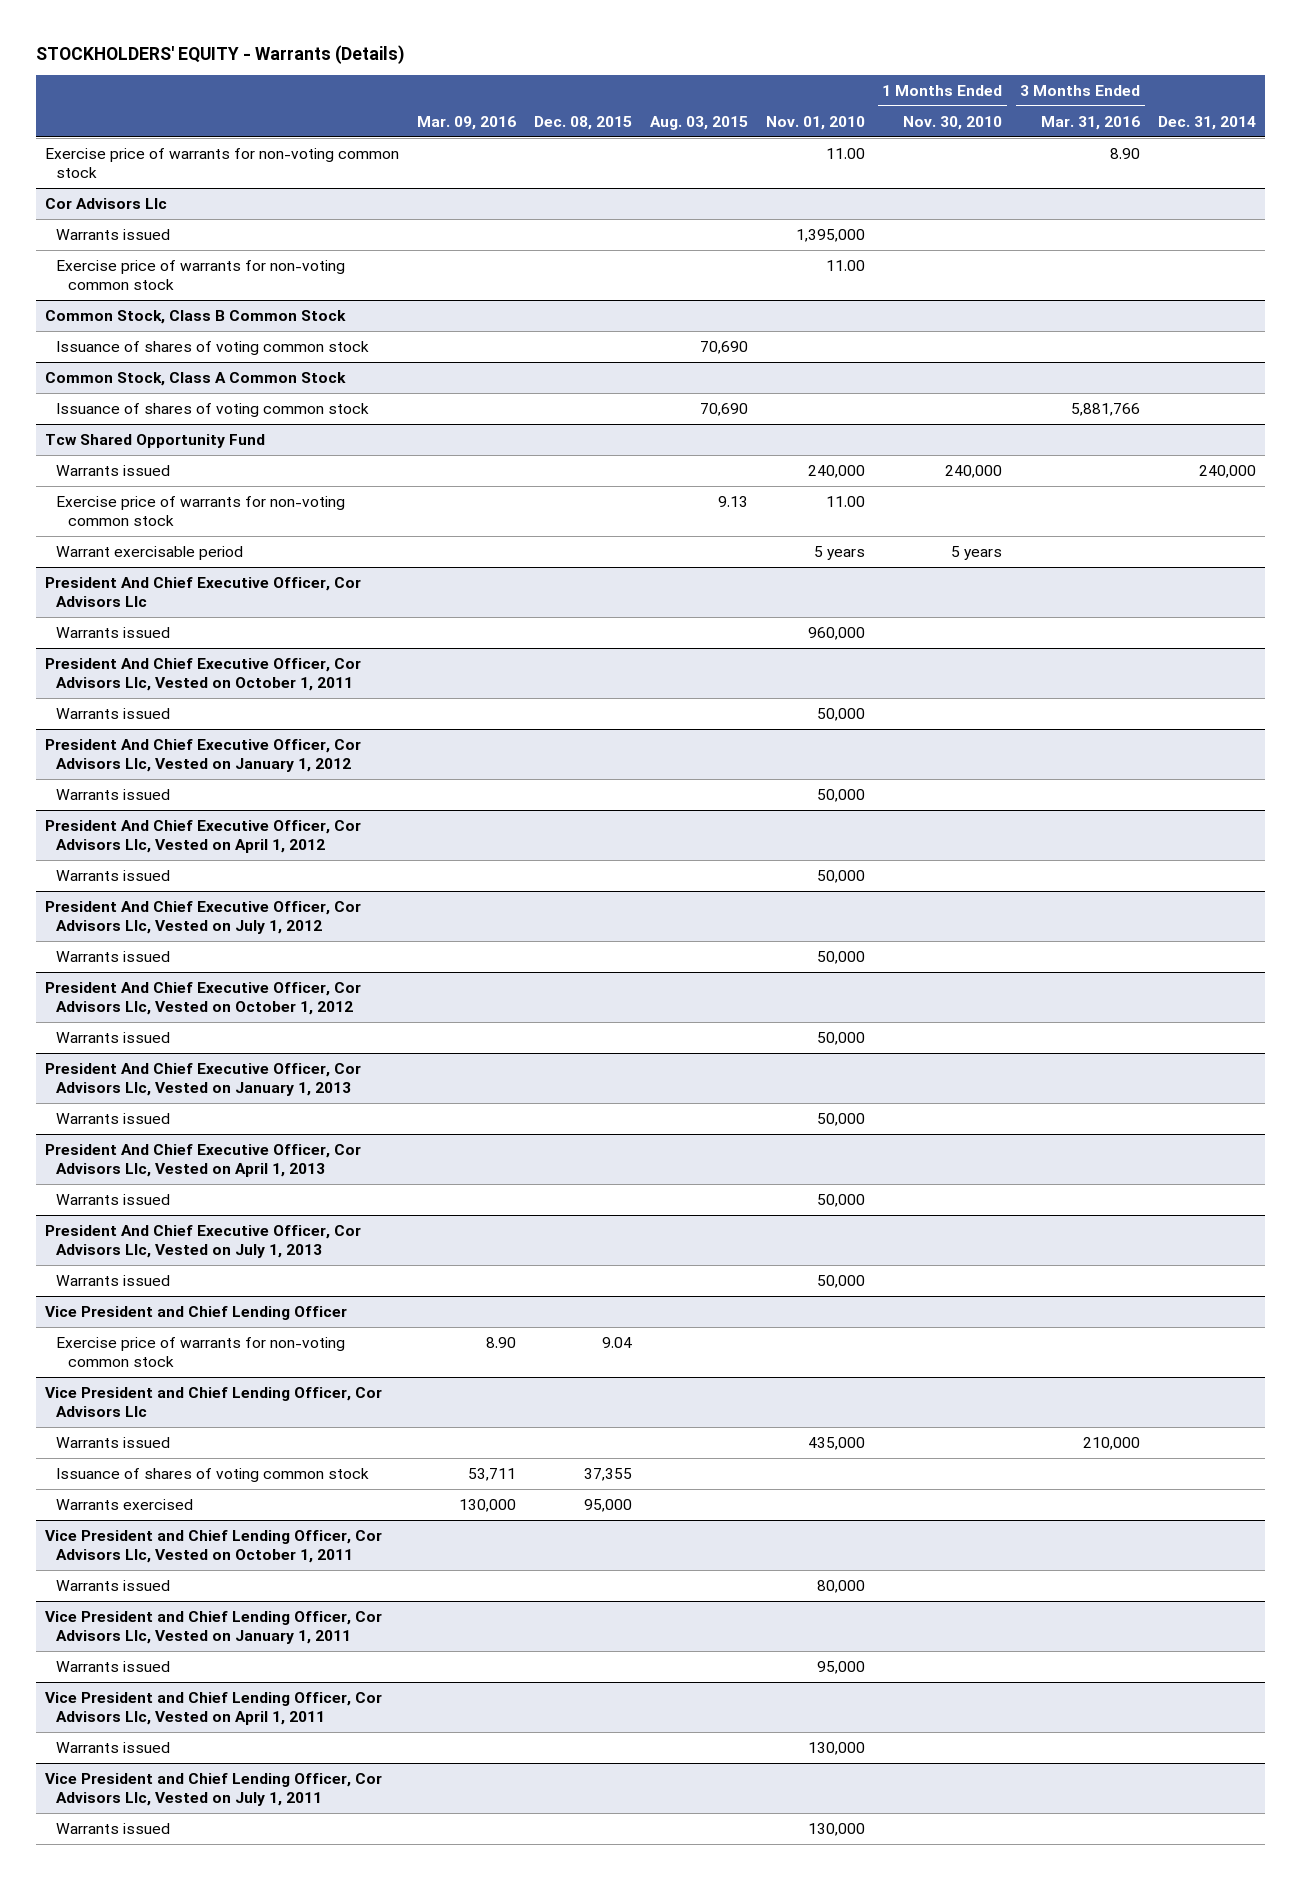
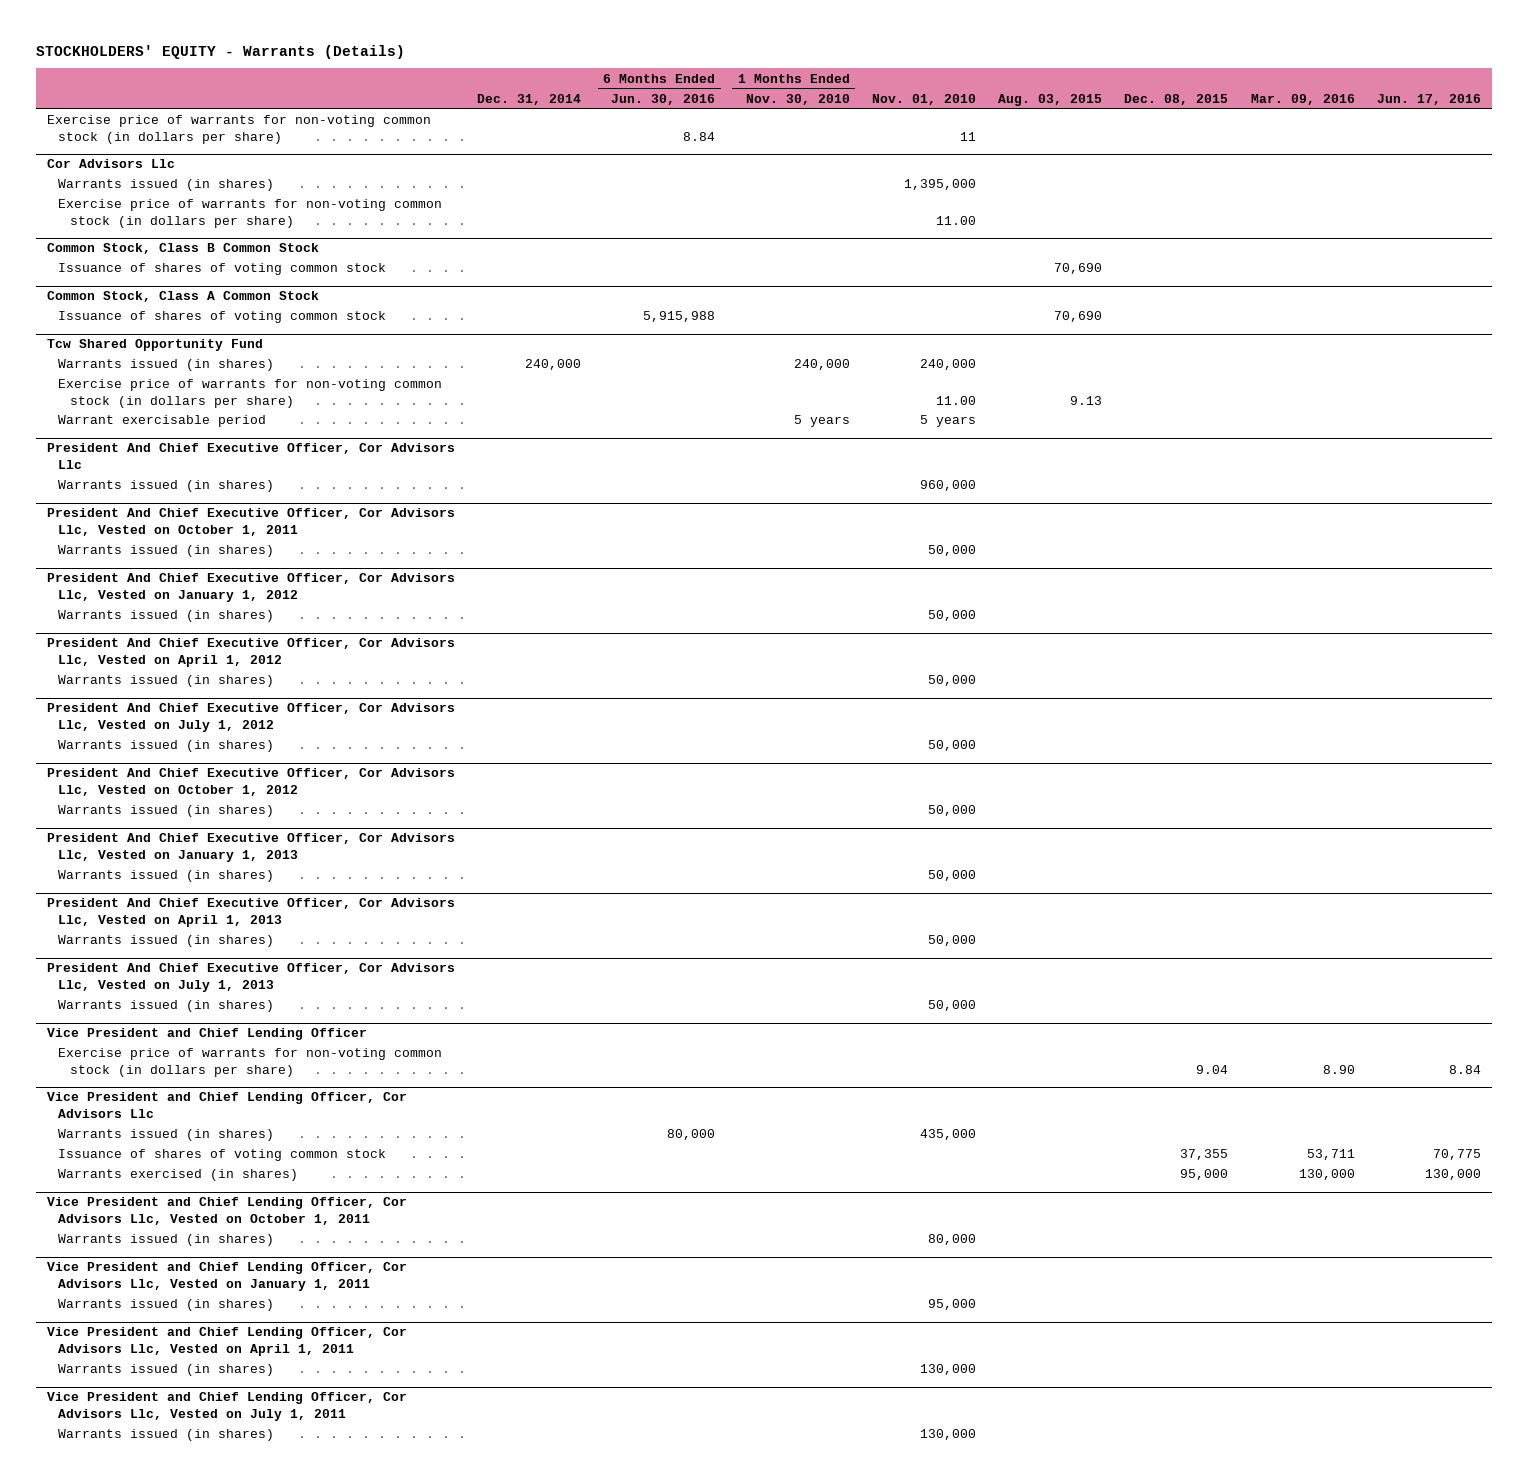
- | Mar. 09, 2016 | Dec. 08, 2015 | Aug. 03, 2015 | Nov. 01, 2010 | 1 Months Ended Nov. 30, 2010 | 3 Months Ended Mar. 31, 2016 | Dec. 31, 2014
+ | Dec. 31, 2014 | 6 Months Ended Jun. 30, 2016 | 1 Months Ended Nov. 30, 2010 | Nov. 01, 2010 | Aug. 03, 2015 | Dec. 08, 2015 | Mar. 09, 2016 | Jun. 17, 2016
- Exercise price of warrants for non-voting common stock | | | | 11.00 | | 8.90 |
+ Exercise price of warrants for non-voting common stock (in dollars per share) | | 8.84 | | 11 | | | |
@ Cor Advisors Llc
- Warrants issued | | | | 1,395,000 | | |
- Exercise price of warrants for non-voting common stock | | | | 11.00 | | |
+ Warrants issued (in shares) | | | | 1,395,000 | | | |
+ Exercise price of warrants for non-voting common stock (in dollars per share) | | | | 11.00 | | | |
@ Tcw Shared Opportunity Fund
- Warrants issued | | | | 240,000 | 240,000 | | 240,000
- Exercise price of warrants for non-voting common stock | | | 9.13 | 11.00 | | |
+ Warrants issued (in shares) | 240,000 | | 240,000 | 240,000 | | | |
+ Exercise price of warrants for non-voting common stock (in dollars per share) | | | | 11.00 | 9.13 | | |
@ President And Chief Executive Officer, Cor Advisors Llc
- Warrants issued | | | | 960,000 | | |
+ Warrants issued (in shares) | | | | 960,000 | | | |
@ President And Chief Executive Officer, Cor Advisors Llc, Vested on October 1, 2011
- Warrants issued | | | | 50,000 | | |
+ Warrants issued (in shares) | | | | 50,000 | | | |
@ President And Chief Executive Officer, Cor Advisors Llc, Vested on January 1, 2012
- Warrants issued | | | | 50,000 | | |
+ Warrants issued (in shares) | | | | 50,000 | | | |
@ President And Chief Executive Officer, Cor Advisors Llc, Vested on April 1, 2012
- Warrants issued | | | | 50,000 | | |
+ Warrants issued (in shares) | | | | 50,000 | | | |
@ President And Chief Executive Officer, Cor Advisors Llc, Vested on July 1, 2012
- Warrants issued | | | | 50,000 | | |
+ Warrants issued (in shares) | | | | 50,000 | | | |
@ President And Chief Executive Officer, Cor Advisors Llc, Vested on October 1, 2012
- Warrants issued | | | | 50,000 | | |
+ Warrants issued (in shares) | | | | 50,000 | | | |
@ President And Chief Executive Officer, Cor Advisors Llc, Vested on January 1, 2013
- Warrants issued | | | | 50,000 | | |
+ Warrants issued (in shares) | | | | 50,000 | | | |
@ President And Chief Executive Officer, Cor Advisors Llc, Vested on April 1, 2013
- Warrants issued | | | | 50,000 | | |
+ Warrants issued (in shares) | | | | 50,000 | | | |
@ President And Chief Executive Officer, Cor Advisors Llc, Vested on July 1, 2013
- Warrants issued | | | | 50,000 | | |
+ Warrants issued (in shares) | | | | 50,000 | | | |
@ Vice President and Chief Lending Officer
- Exercise price of warrants for non-voting common stock | 8.90 | 9.04 | | | | |
+ Exercise price of warrants for non-voting common stock (in dollars per share) | | | | | | 9.04 | 8.90 | 8.84
@ Vice President and Chief Lending Officer, Cor Advisors Llc
- Warrants issued | | | | 435,000 | | 210,000 |
+ Warrants issued (in shares) | | 80,000 | | 435,000 | | | |
- Warrants exercised | 130,000 | 95,000 | | | | |
+ Warrants exercised (in shares) | | | | | | 95,000 | 130,000 | 130,000
@ Vice President and Chief Lending Officer, Cor Advisors Llc, Vested on October 1, 2011
- Warrants issued | | | | 80,000 | | |
+ Warrants issued (in shares) | | | | 80,000 | | | |
@ Vice President and Chief Lending Officer, Cor Advisors Llc, Vested on January 1, 2011
- Warrants issued | | | | 95,000 | | |
+ Warrants issued (in shares) | | | | 95,000 | | | |
@ Vice President and Chief Lending Officer, Cor Advisors Llc, Vested on April 1, 2011
- Warrants issued | | | | 130,000 | | |
+ Warrants issued (in shares) | | | | 130,000 | | | |
@ Vice President and Chief Lending Officer, Cor Advisors Llc, Vested on July 1, 2011
- Warrants issued | | | | 130,000 | | |
+ Warrants issued (in shares) | | | | 130,000 | | | |

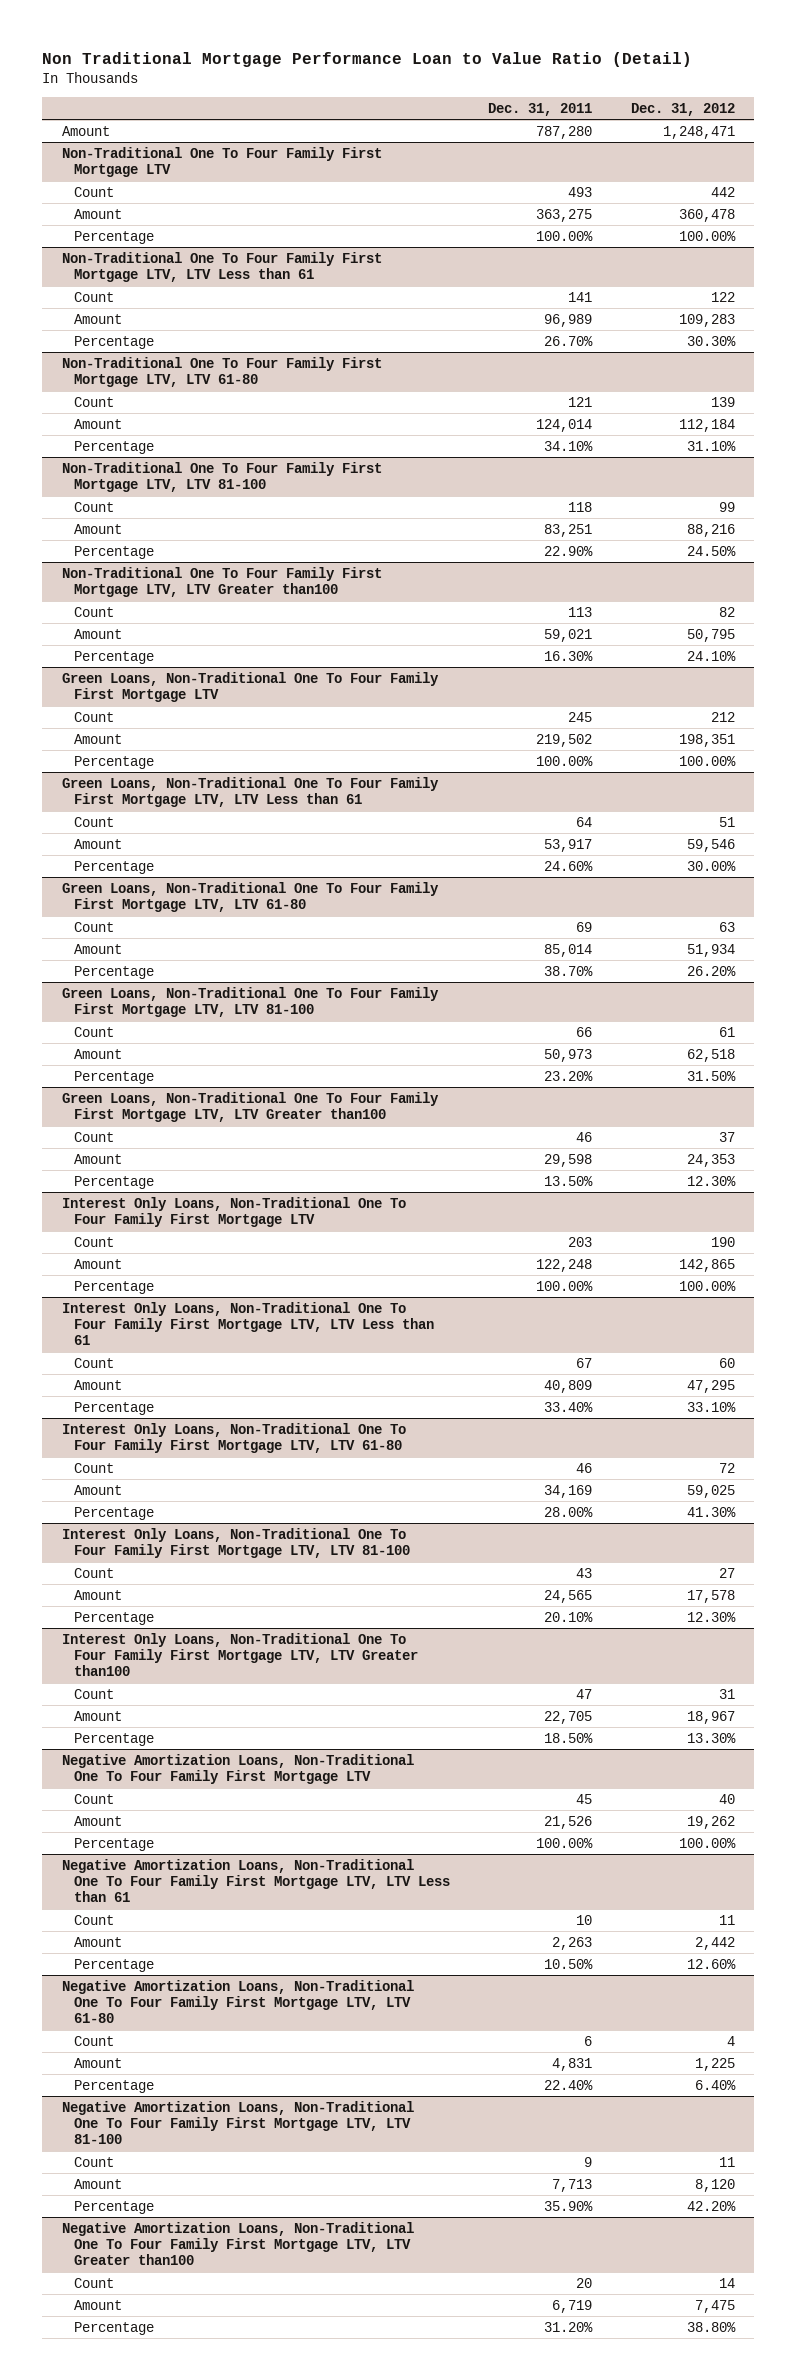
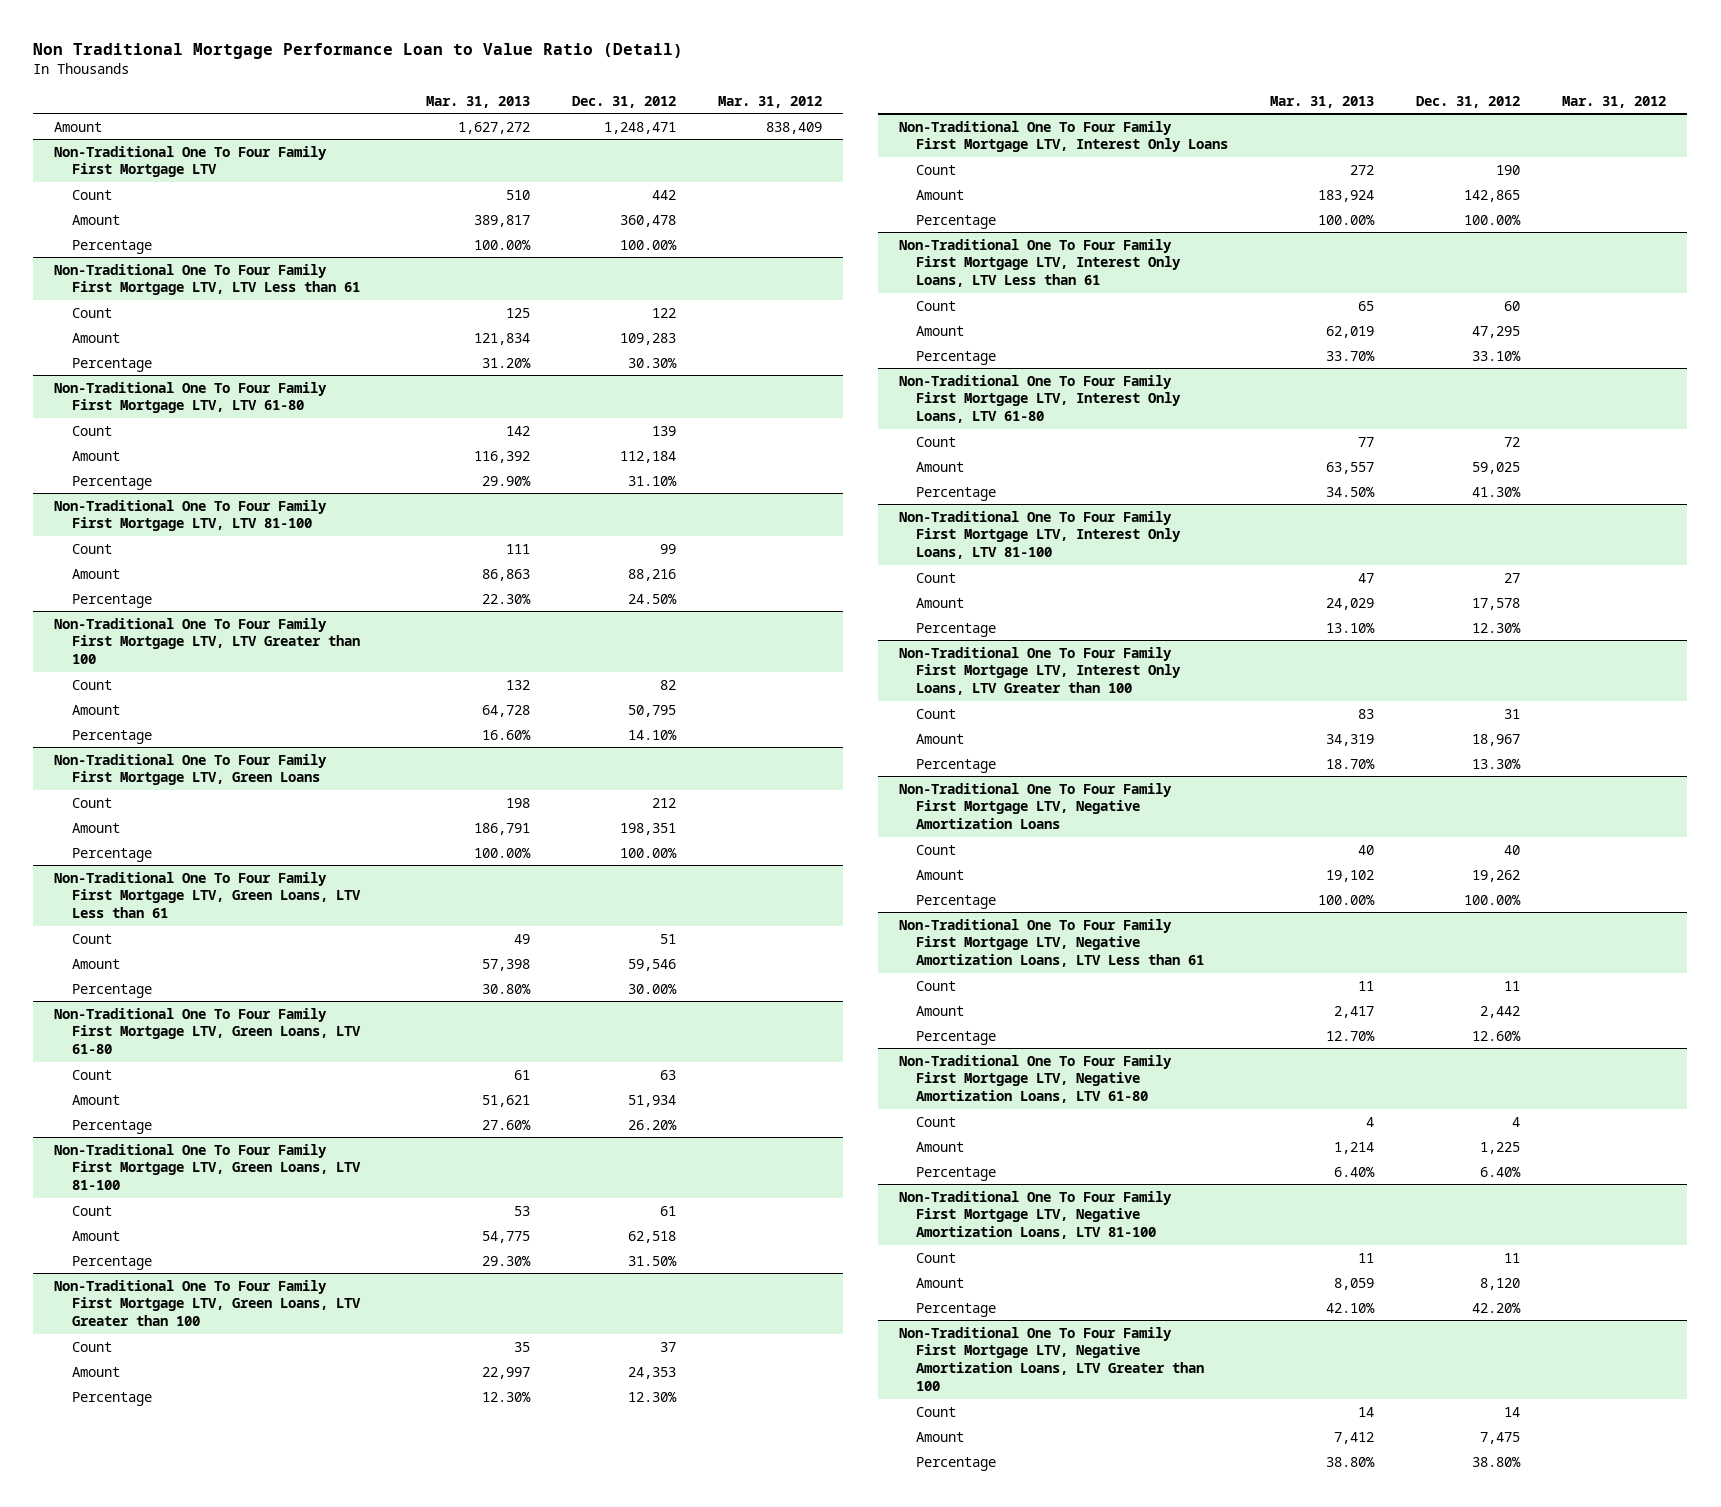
- | Dec. 31, 2011 | Dec. 31, 2012
+ | Mar. 31, 2013 | Dec. 31, 2012 | Mar. 31, 2012
- Non-Traditional One To Four Family First Mortgage LTV, LTV Greater than100
+ Non-Traditional One To Four Family First Mortgage LTV, LTV Greater than 100
- Percentage | 16.30% | 24.10%
- Green Loans, Non-Traditional One To Four Family First Mortgage LTV
+ Percentage | 16.60% | 14.10% |
+ Non-Traditional One To Four Family First Mortgage LTV, Green Loans
- Green Loans, Non-Traditional One To Four Family First Mortgage LTV, LTV Less than 61
+ Non-Traditional One To Four Family First Mortgage LTV, Green Loans, LTV Less than 61
- Green Loans, Non-Traditional One To Four Family First Mortgage LTV, LTV 61-80
+ Non-Traditional One To Four Family First Mortgage LTV, Green Loans, LTV 61-80
- Green Loans, Non-Traditional One To Four Family First Mortgage LTV, LTV 81-100
+ Non-Traditional One To Four Family First Mortgage LTV, Green Loans, LTV 81-100
- Green Loans, Non-Traditional One To Four Family First Mortgage LTV, LTV Greater than100
+ Non-Traditional One To Four Family First Mortgage LTV, Green Loans, LTV Greater than 100
- Interest Only Loans, Non-Traditional One To Four Family First Mortgage LTV
+ Non-Traditional One To Four Family First Mortgage LTV, Interest Only Loans
- Interest Only Loans, Non-Traditional One To Four Family First Mortgage LTV, LTV Less than 61
+ Non-Traditional One To Four Family First Mortgage LTV, Interest Only Loans, LTV Less than 61
- Interest Only Loans, Non-Traditional One To Four Family First Mortgage LTV, LTV 61-80
+ Non-Traditional One To Four Family First Mortgage LTV, Interest Only Loans, LTV 61-80
- Interest Only Loans, Non-Traditional One To Four Family First Mortgage LTV, LTV 81-100
+ Non-Traditional One To Four Family First Mortgage LTV, Interest Only Loans, LTV 81-100
- Interest Only Loans, Non-Traditional One To Four Family First Mortgage LTV, LTV Greater than100
+ Non-Traditional One To Four Family First Mortgage LTV, Interest Only Loans, LTV Greater than 100
- Negative Amortization Loans, Non-Traditional One To Four Family First Mortgage LTV
+ Non-Traditional One To Four Family First Mortgage LTV, Negative Amortization Loans
- Negative Amortization Loans, Non-Traditional One To Four Family First Mortgage LTV, LTV Less than 61
+ Non-Traditional One To Four Family First Mortgage LTV, Negative Amortization Loans, LTV Less than 61
- Negative Amortization Loans, Non-Traditional One To Four Family First Mortgage LTV, LTV 61-80
+ Non-Traditional One To Four Family First Mortgage LTV, Negative Amortization Loans, LTV 61-80
- Negative Amortization Loans, Non-Traditional One To Four Family First Mortgage LTV, LTV 81-100
+ Non-Traditional One To Four Family First Mortgage LTV, Negative Amortization Loans, LTV 81-100
- Negative Amortization Loans, Non-Traditional One To Four Family First Mortgage LTV, LTV Greater than100
+ Non-Traditional One To Four Family First Mortgage LTV, Negative Amortization Loans, LTV Greater than 100

